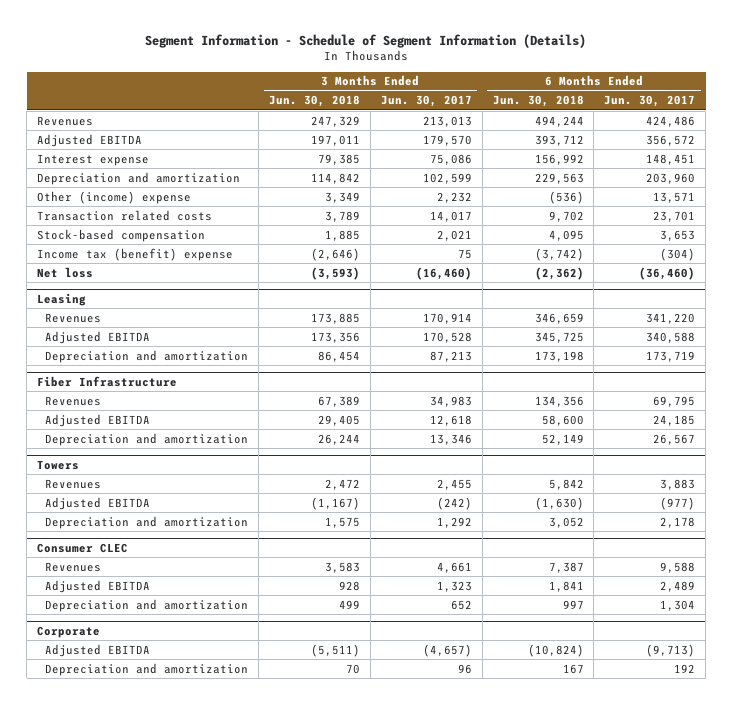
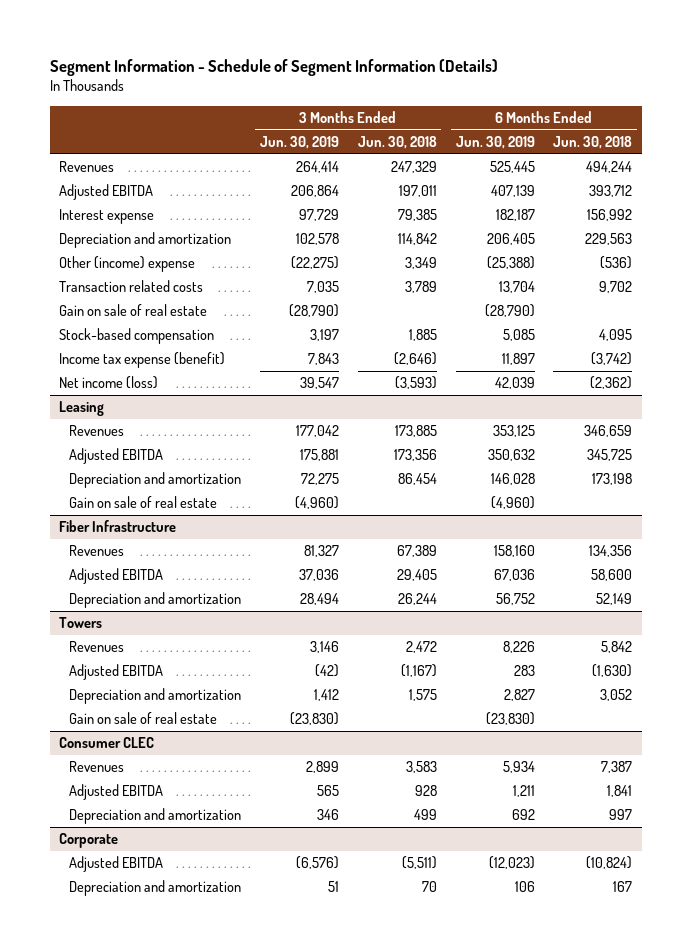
- | 3 Months Ended Jun. 30, 2018 | 3 Months Ended Jun. 30, 2017 | 6 Months Ended Jun. 30, 2018 | 6 Months Ended Jun. 30, 2017
+ | 3 Months Ended Jun. 30, 2019 | 3 Months Ended Jun. 30, 2018 | 6 Months Ended Jun. 30, 2019 | 6 Months Ended Jun. 30, 2018
+ Gain on sale of real estate | (28,790) | | (28,790) |
- Income tax (benefit) expense | (2,646) | 75 | (3,742) | (304)
- Net loss | (3,593) | (16,460) | (2,362) | (36,460)
+ Income tax expense (benefit) | 7,843 | (2,646) | 11,897 | (3,742)
+ Net income (loss) | 39,547 | (3,593) | 42,039 | (2,362)
@ Leasing
+ Gain on sale of real estate | (4,960) | | (4,960) |
@ Towers
+ Gain on sale of real estate | (23,830) | | (23,830) |

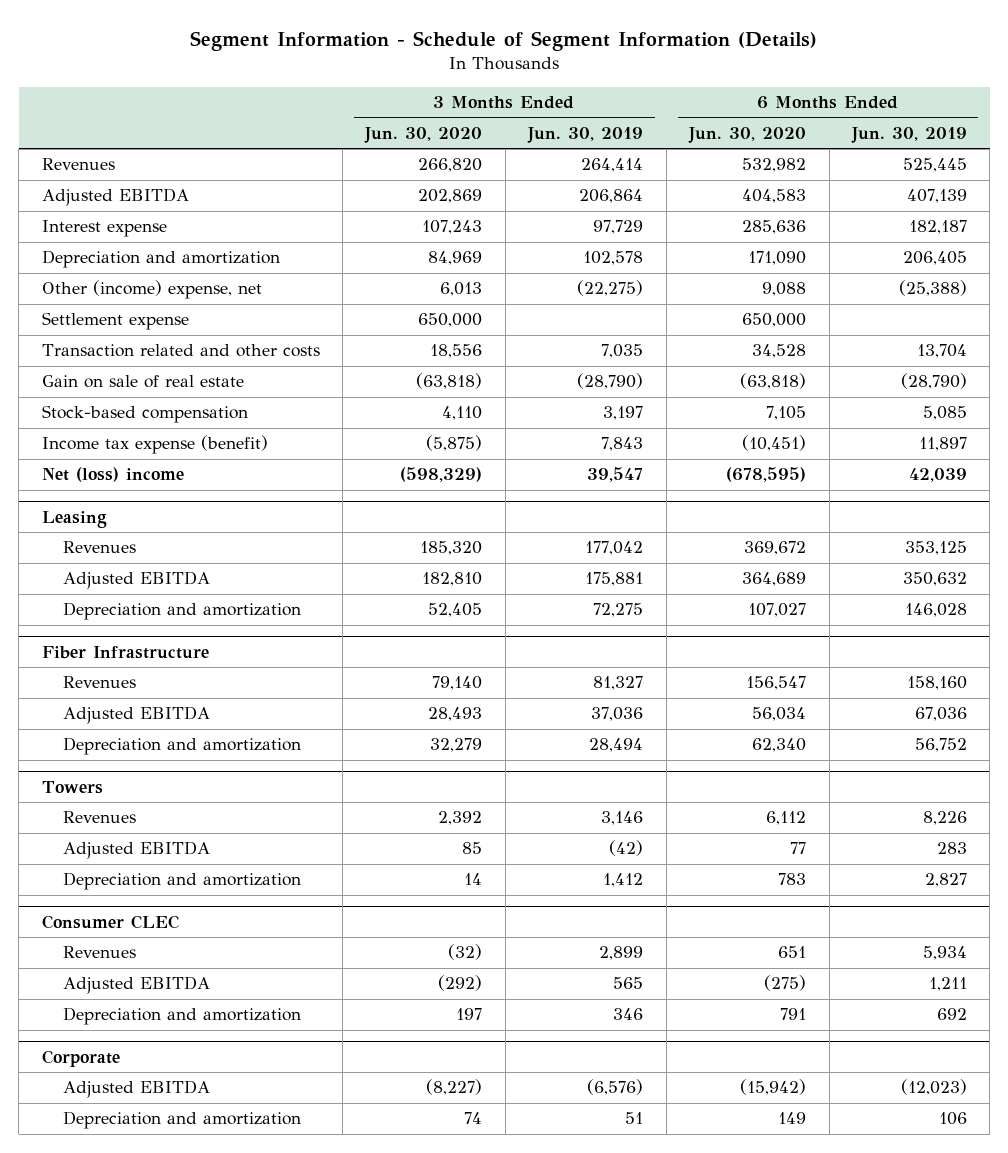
- | 3 Months Ended Jun. 30, 2019 | 3 Months Ended Jun. 30, 2018 | 6 Months Ended Jun. 30, 2019 | 6 Months Ended Jun. 30, 2018
+ | 3 Months Ended Jun. 30, 2020 | 3 Months Ended Jun. 30, 2019 | 6 Months Ended Jun. 30, 2020 | 6 Months Ended Jun. 30, 2019
- Other (income) expense | (22,275) | 3,349 | (25,388) | (536)
- Transaction related costs | 7,035 | 3,789 | 13,704 | 9,702
+ Other (income) expense, net | 6,013 | (22,275) | 9,088 | (25,388)
+ Settlement expense | 650,000 | | 650,000 |
+ Transaction related and other costs | 18,556 | 7,035 | 34,528 | 13,704
- Net income (loss) | 39,547 | (3,593) | 42,039 | (2,362)
+ Net (loss) income | (598,329) | 39,547 | (678,595) | 42,039
@ Leasing
- Gain on sale of real estate | (4,960) | | (4,960) |
@ Towers
- Gain on sale of real estate | (23,830) | | (23,830) |

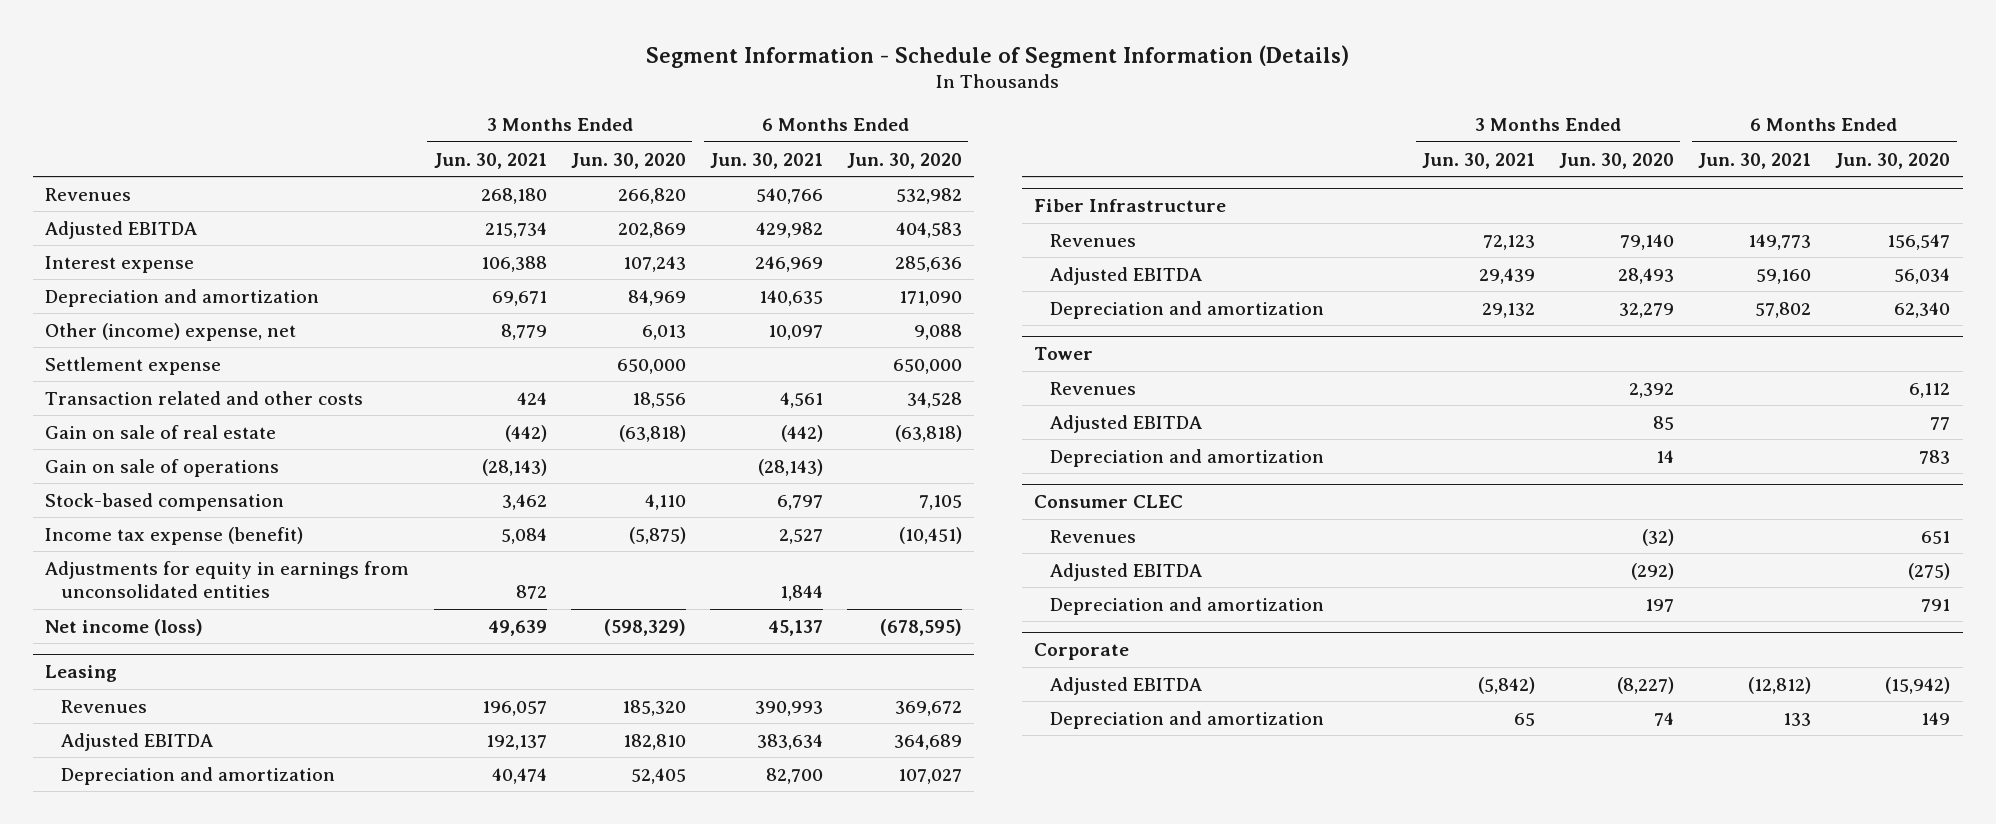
- | 3 Months Ended Jun. 30, 2020 | 3 Months Ended Jun. 30, 2019 | 6 Months Ended Jun. 30, 2020 | 6 Months Ended Jun. 30, 2019
+ | 3 Months Ended Jun. 30, 2021 | 3 Months Ended Jun. 30, 2020 | 6 Months Ended Jun. 30, 2021 | 6 Months Ended Jun. 30, 2020
+ Gain on sale of operations | (28,143) | | (28,143) |
- Net (loss) income | (598,329) | 39,547 | (678,595) | 42,039
+ Adjustments for equity in earnings from unconsolidated entities | 872 | | 1,844 |
+ Net income (loss) | 49,639 | (598,329) | 45,137 | (678,595)
- Towers
+ Tower

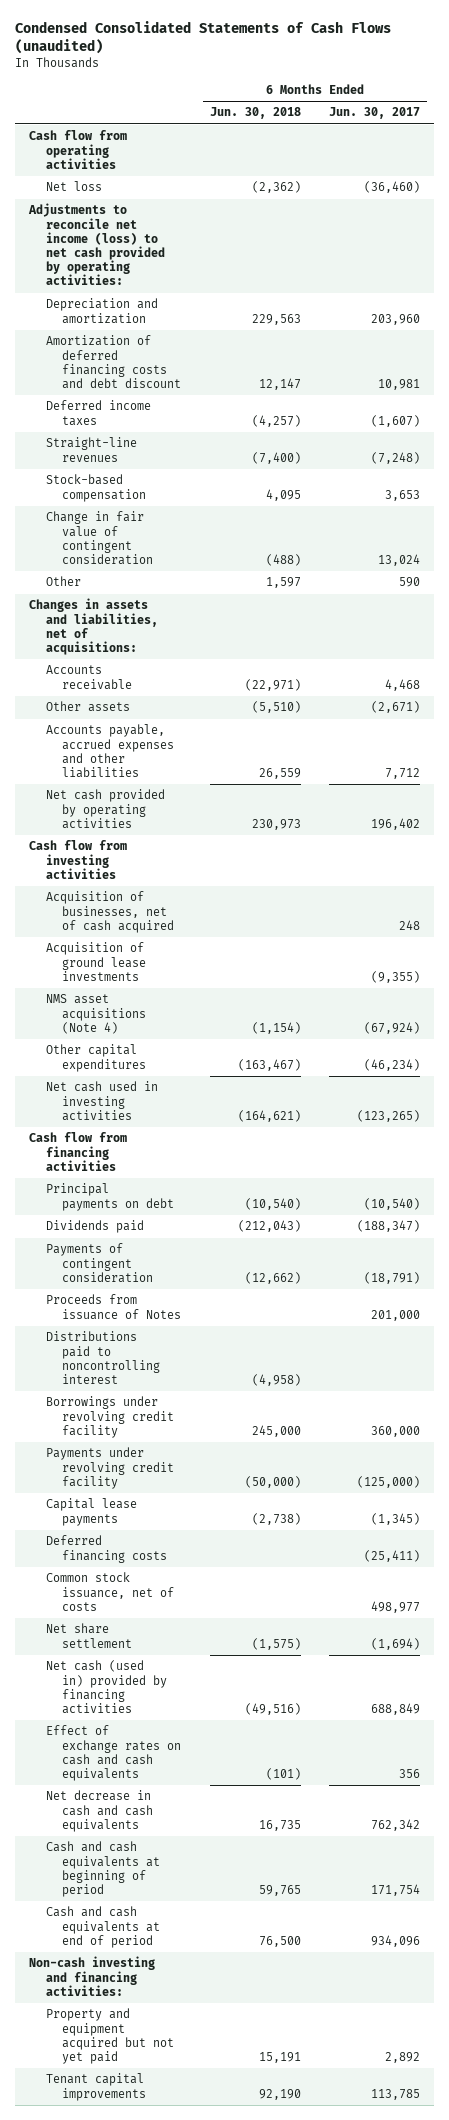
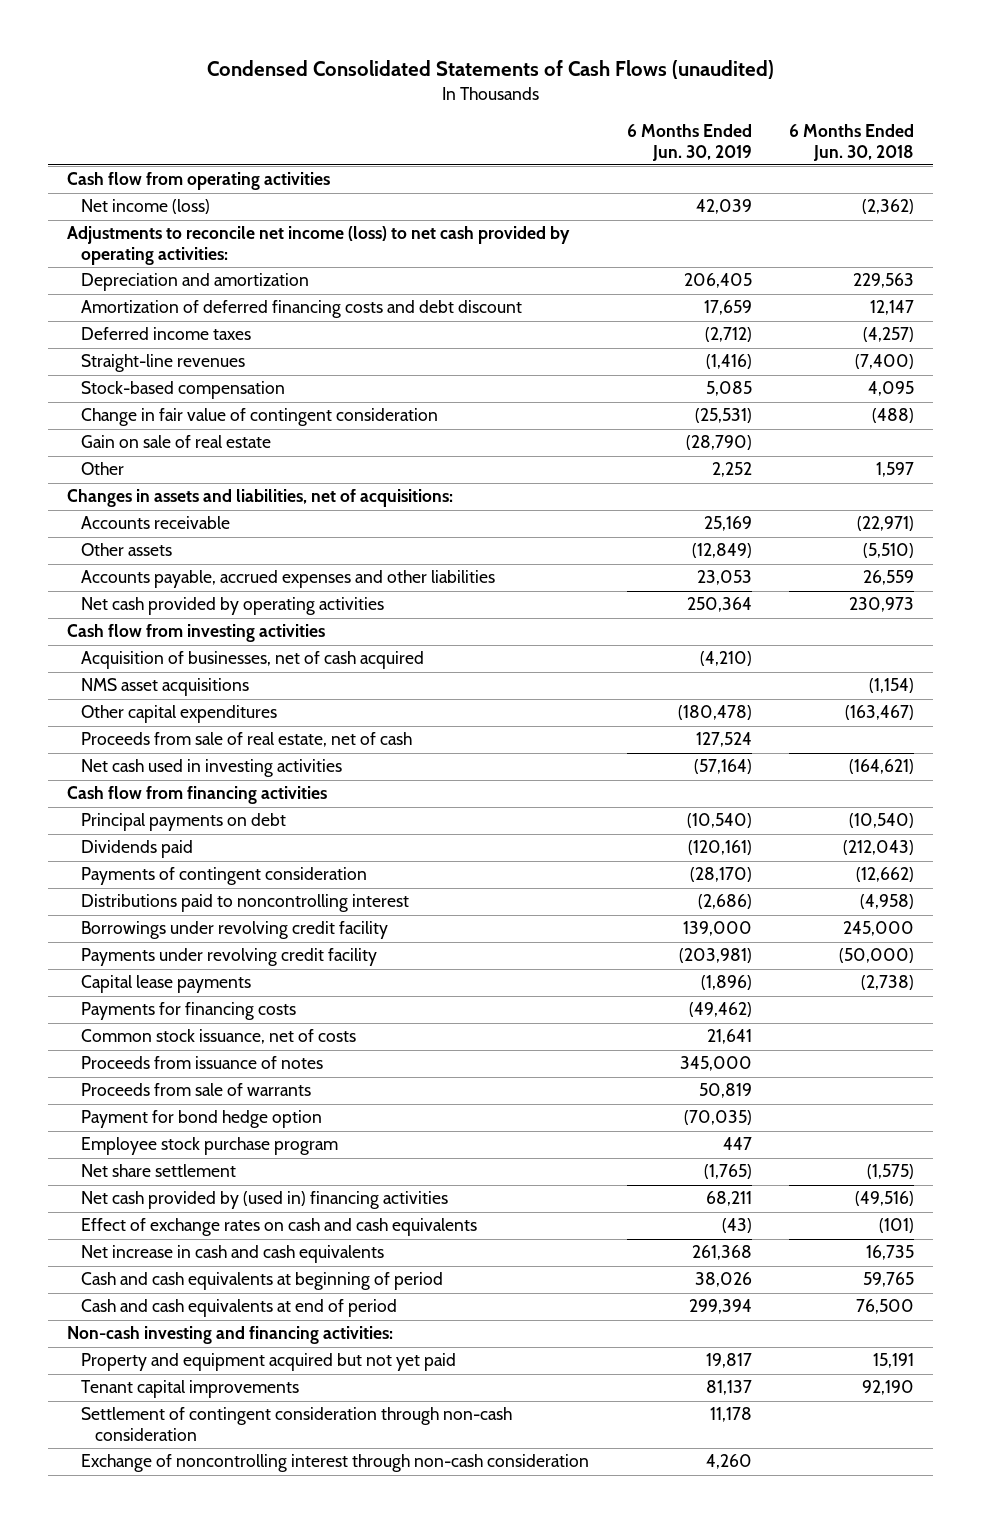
- | 6 Months Ended Jun. 30, 2018 | 6 Months Ended Jun. 30, 2017
+ | 6 Months Ended Jun. 30, 2019 | 6 Months Ended Jun. 30, 2018
- Net loss | (2,362) | (36,460)
+ Net income (loss) | 42,039 | (2,362)
+ Gain on sale of real estate | (28,790) |
- Acquisition of ground lease investments | | (9,355)
- NMS asset acquisitions (Note 4) | (1,154) | (67,924)
+ NMS asset acquisitions | | (1,154)
+ Proceeds from sale of real estate, net of cash | 127,524 |
- Proceeds from issuance of Notes | | 201,000
- Deferred financing costs | | (25,411)
+ Payments for financing costs | (49,462) |
+ Proceeds from issuance of notes | 345,000 |
+ Proceeds from sale of warrants | 50,819 |
+ Payment for bond hedge option | (70,035) |
+ Employee stock purchase program | 447 |
- Net cash (used in) provided by financing activities | (49,516) | 688,849
+ Net cash provided by (used in) financing activities | 68,211 | (49,516)
- Net decrease in cash and cash equivalents | 16,735 | 762,342
+ Net increase in cash and cash equivalents | 261,368 | 16,735
+ Settlement of contingent consideration through non-cash consideration | 11,178 |
+ Exchange of noncontrolling interest through non-cash consideration | 4,260 |

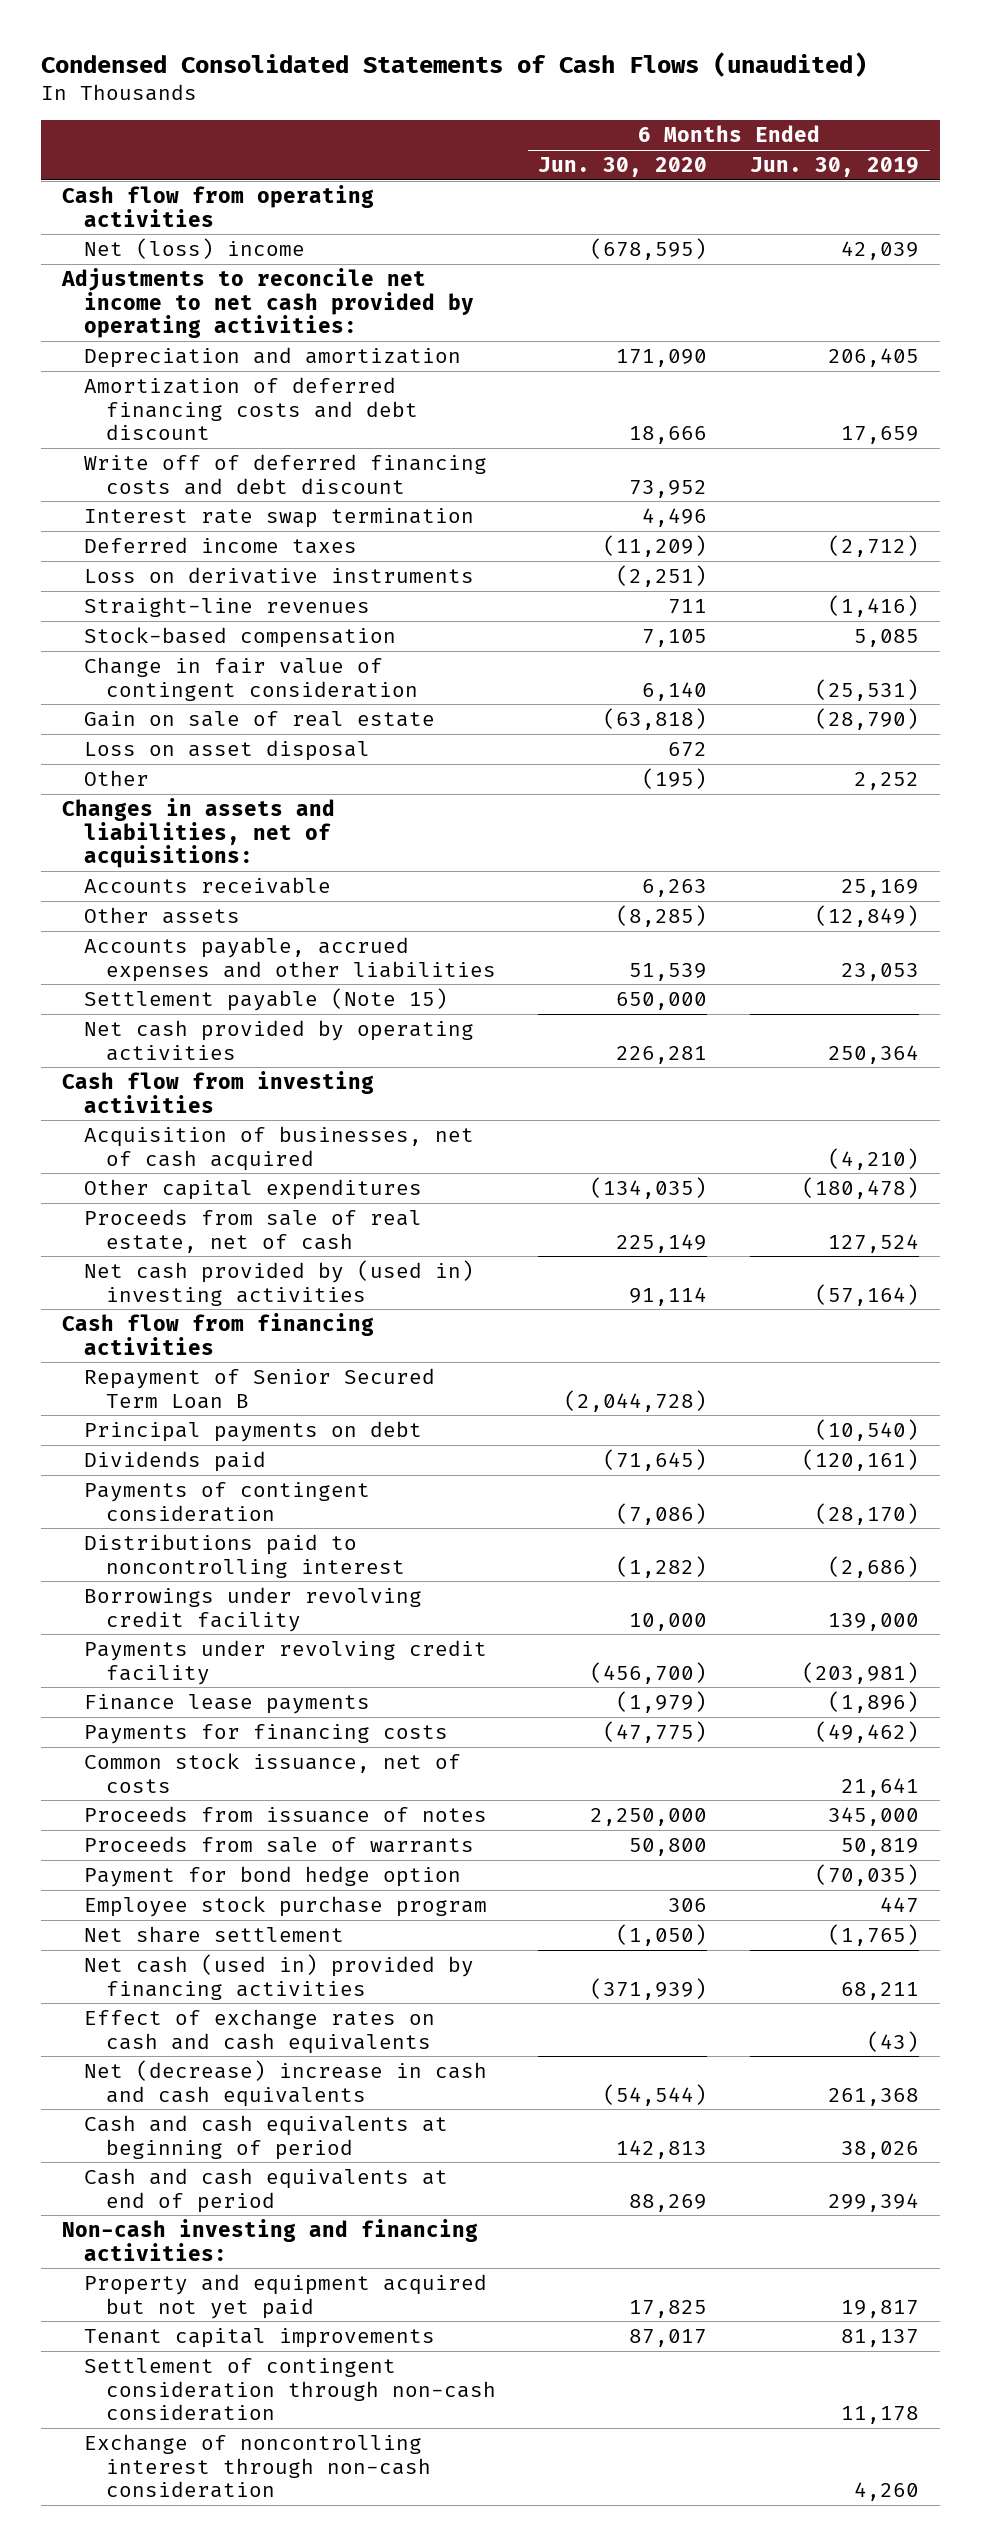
- | 6 Months Ended Jun. 30, 2019 | 6 Months Ended Jun. 30, 2018
+ | 6 Months Ended Jun. 30, 2020 | 6 Months Ended Jun. 30, 2019
- Net income (loss) | 42,039 | (2,362)
- Adjustments to reconcile net income (loss) to net cash provided by operating activities:
+ Net (loss) income | (678,595) | 42,039
+ Adjustments to reconcile net income to net cash provided by operating activities:
+ Write off of deferred financing costs and debt discount | 73,952 |
+ Interest rate swap termination | 4,496 |
+ Loss on derivative instruments | (2,251) |
+ Loss on asset disposal | 672 |
+ Settlement payable (Note 15) | 650,000 |
- NMS asset acquisitions | | (1,154)
- Net cash used in investing activities | (57,164) | (164,621)
+ Net cash provided by (used in) investing activities | 91,114 | (57,164)
+ Repayment of Senior Secured Term Loan B | (2,044,728) |
- Capital lease payments | (1,896) | (2,738)
+ Finance lease payments | (1,979) | (1,896)
- Net cash provided by (used in) financing activities | 68,211 | (49,516)
+ Net cash (used in) provided by financing activities | (371,939) | 68,211
- Net increase in cash and cash equivalents | 261,368 | 16,735
+ Net (decrease) increase in cash and cash equivalents | (54,544) | 261,368

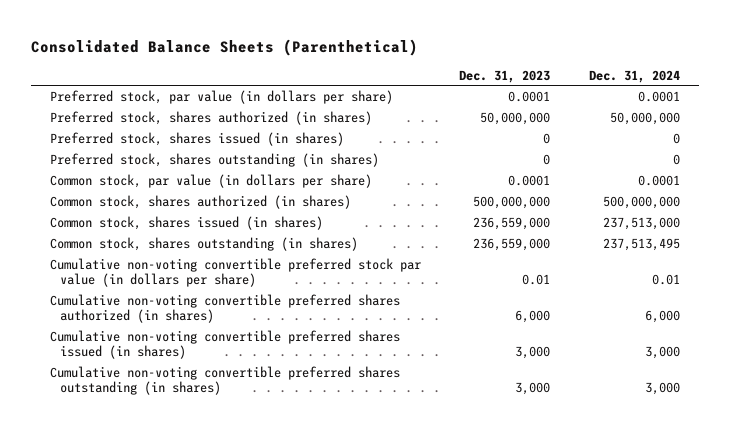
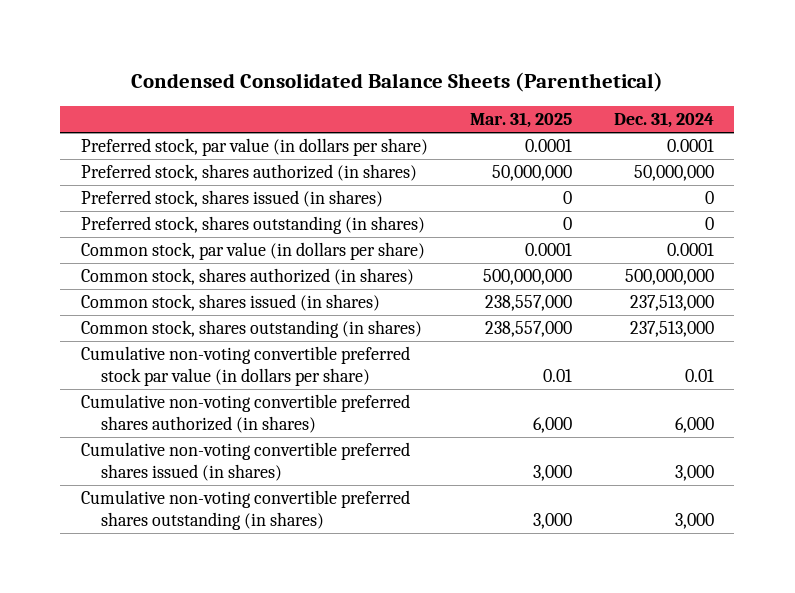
- Consolidated Balance Sheets (Parenthetical)
+ Condensed Consolidated Balance Sheets (Parenthetical)
- | Dec. 31, 2023 | Dec. 31, 2024
+ | Mar. 31, 2025 | Dec. 31, 2024
- Common stock, shares outstanding (in shares) | 236,559,000 | 237,513,495
+ Common stock, shares outstanding (in shares) | 238,557,000 | 237,513,000

